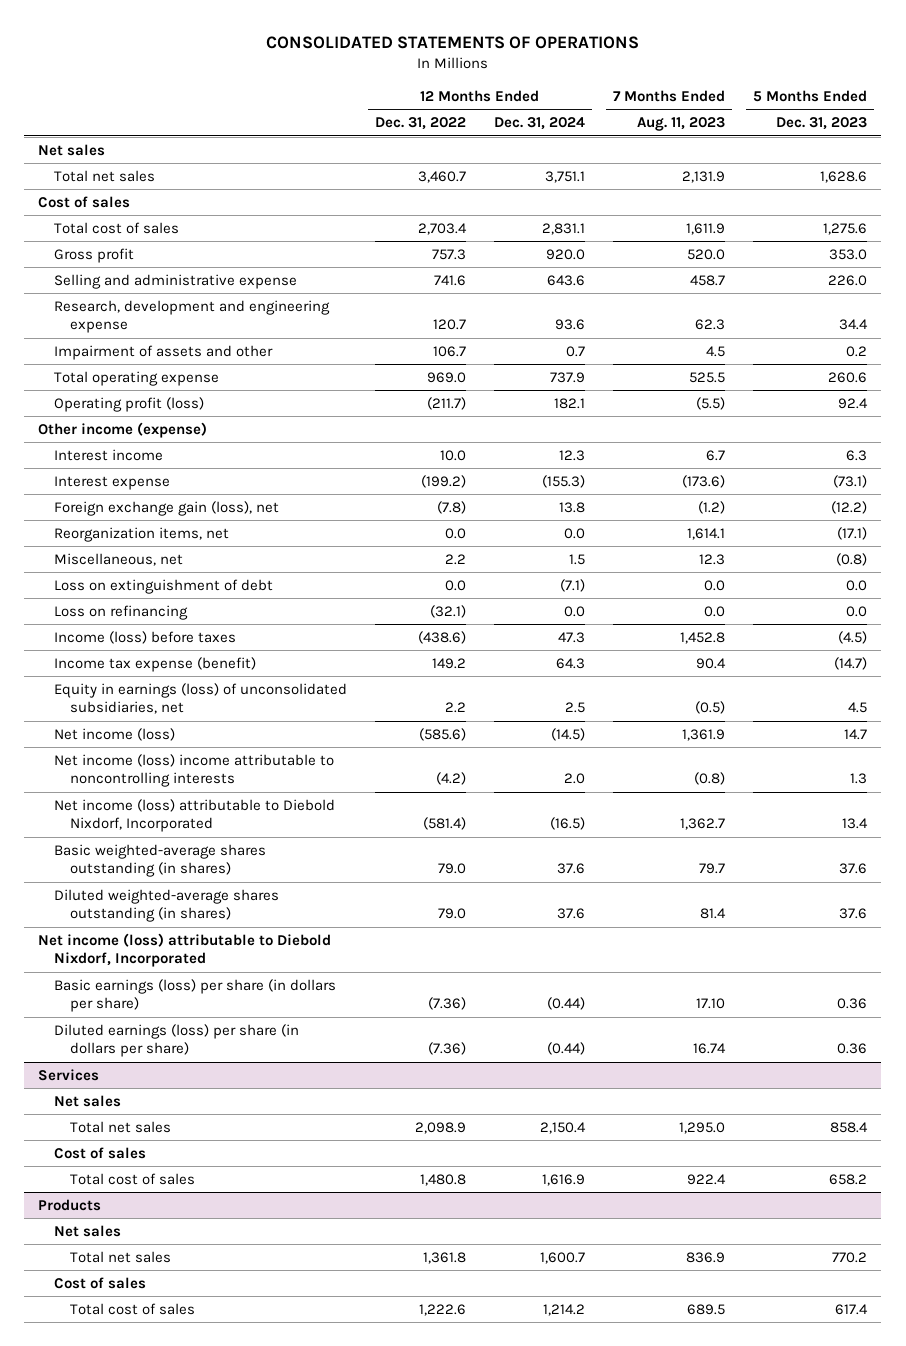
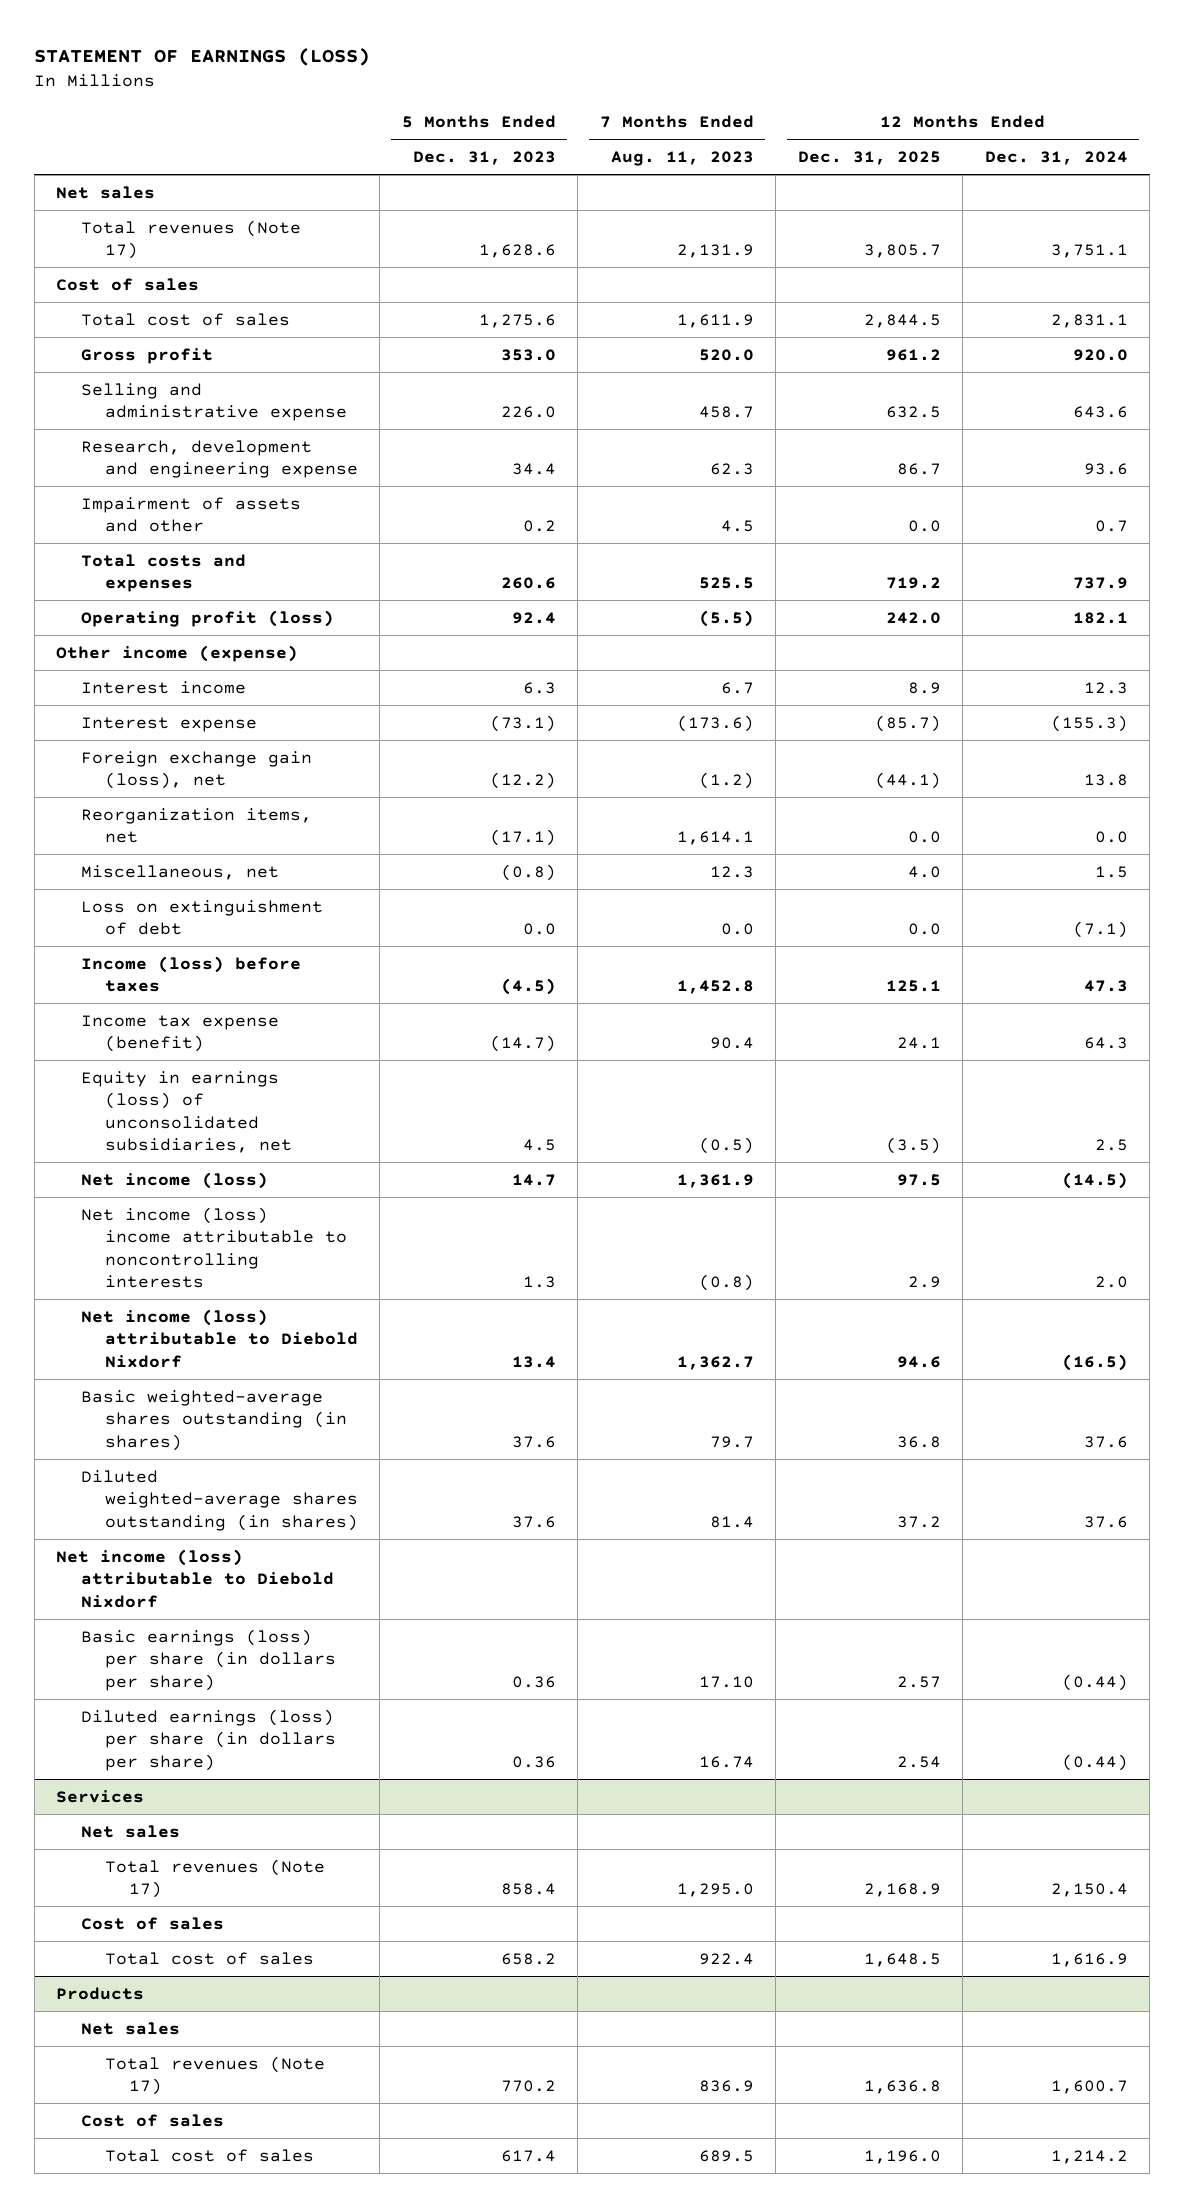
- CONSOLIDATED STATEMENTS OF OPERATIONS
+ STATEMENT OF EARNINGS (LOSS)
- | 12 Months Ended Dec. 31, 2022 | 12 Months Ended Dec. 31, 2024 | 7 Months Ended Aug. 11, 2023 | 5 Months Ended Dec. 31, 2023
+ | 5 Months Ended Dec. 31, 2023 | 7 Months Ended Aug. 11, 2023 | 12 Months Ended Dec. 31, 2025 | 12 Months Ended Dec. 31, 2024
- Total net sales | 3,460.7 | 3,751.1 | 2,131.9 | 1,628.6
+ Total revenues (Note 17) | 1,628.6 | 2,131.9 | 3,805.7 | 3,751.1
- Total operating expense | 969.0 | 737.9 | 525.5 | 260.6
+ Total costs and expenses | 260.6 | 525.5 | 719.2 | 737.9
- Loss on refinancing | (32.1) | 0.0 | 0.0 | 0.0
- Net income (loss) attributable to Diebold Nixdorf, Incorporated | (581.4) | (16.5) | 1,362.7 | 13.4
+ Net income (loss) attributable to Diebold Nixdorf | 13.4 | 1,362.7 | 94.6 | (16.5)
- Net income (loss) attributable to Diebold Nixdorf, Incorporated
+ Net income (loss) attributable to Diebold Nixdorf
@ Services
- Total net sales | 2,098.9 | 2,150.4 | 1,295.0 | 858.4
+ Total revenues (Note 17) | 858.4 | 1,295.0 | 2,168.9 | 2,150.4
@ Products
- Total net sales | 1,361.8 | 1,600.7 | 836.9 | 770.2
+ Total revenues (Note 17) | 770.2 | 836.9 | 1,636.8 | 1,600.7

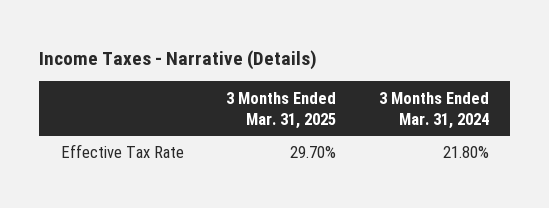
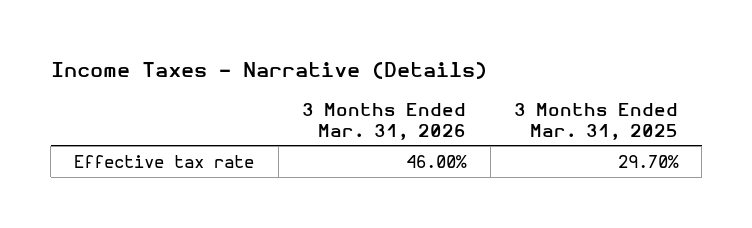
- | 3 Months Ended Mar. 31, 2025 | 3 Months Ended Mar. 31, 2024
+ | 3 Months Ended Mar. 31, 2026 | 3 Months Ended Mar. 31, 2025
- Effective Tax Rate | 29.70% | 21.80%
+ Effective tax rate | 46.00% | 29.70%

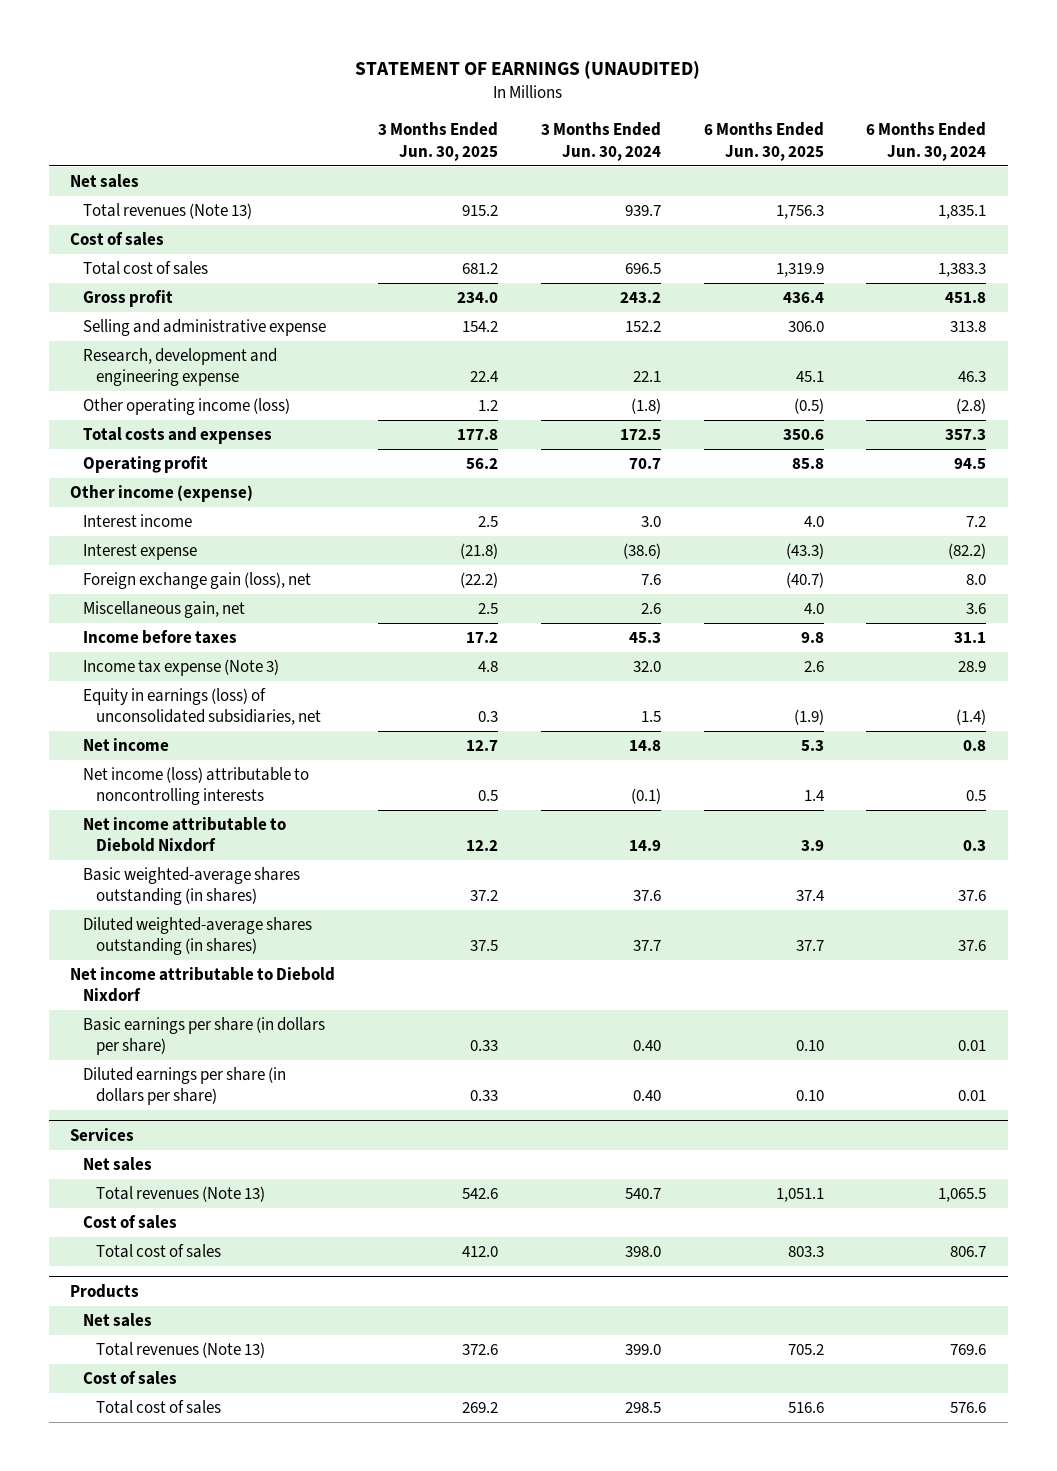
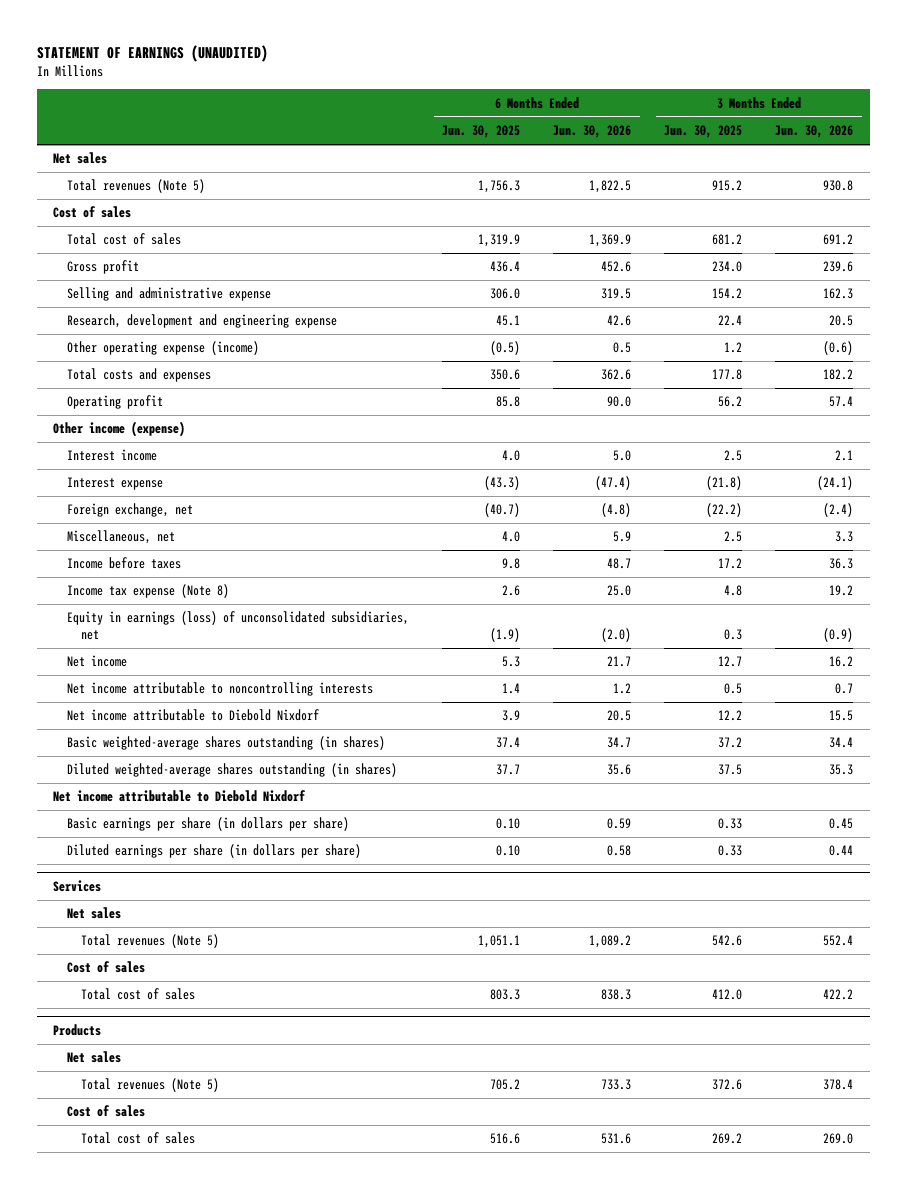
- | 3 Months Ended Jun. 30, 2025 | 3 Months Ended Jun. 30, 2024 | 6 Months Ended Jun. 30, 2025 | 6 Months Ended Jun. 30, 2024
+ | 6 Months Ended Jun. 30, 2025 | 6 Months Ended Jun. 30, 2026 | 3 Months Ended Jun. 30, 2025 | 3 Months Ended Jun. 30, 2026
- Total revenues (Note 13) | 915.2 | 939.7 | 1,756.3 | 1,835.1
+ Total revenues (Note 5) | 1,756.3 | 1,822.5 | 915.2 | 930.8
- Other operating income (loss) | 1.2 | (1.8) | (0.5) | (2.8)
+ Other operating expense (income) | (0.5) | 0.5 | 1.2 | (0.6)
- Foreign exchange gain (loss), net | (22.2) | 7.6 | (40.7) | 8.0
- Miscellaneous gain, net | 2.5 | 2.6 | 4.0 | 3.6
+ Foreign exchange, net | (40.7) | (4.8) | (22.2) | (2.4)
+ Miscellaneous, net | 4.0 | 5.9 | 2.5 | 3.3
- Income tax expense (Note 3) | 4.8 | 32.0 | 2.6 | 28.9
+ Income tax expense (Note 8) | 2.6 | 25.0 | 4.8 | 19.2
- Net income (loss) attributable to noncontrolling interests | 0.5 | (0.1) | 1.4 | 0.5
+ Net income attributable to noncontrolling interests | 1.4 | 1.2 | 0.5 | 0.7
@ Services
- Total revenues (Note 13) | 542.6 | 540.7 | 1,051.1 | 1,065.5
+ Total revenues (Note 5) | 1,051.1 | 1,089.2 | 542.6 | 552.4
@ Products
- Total revenues (Note 13) | 372.6 | 399.0 | 705.2 | 769.6
+ Total revenues (Note 5) | 705.2 | 733.3 | 372.6 | 378.4

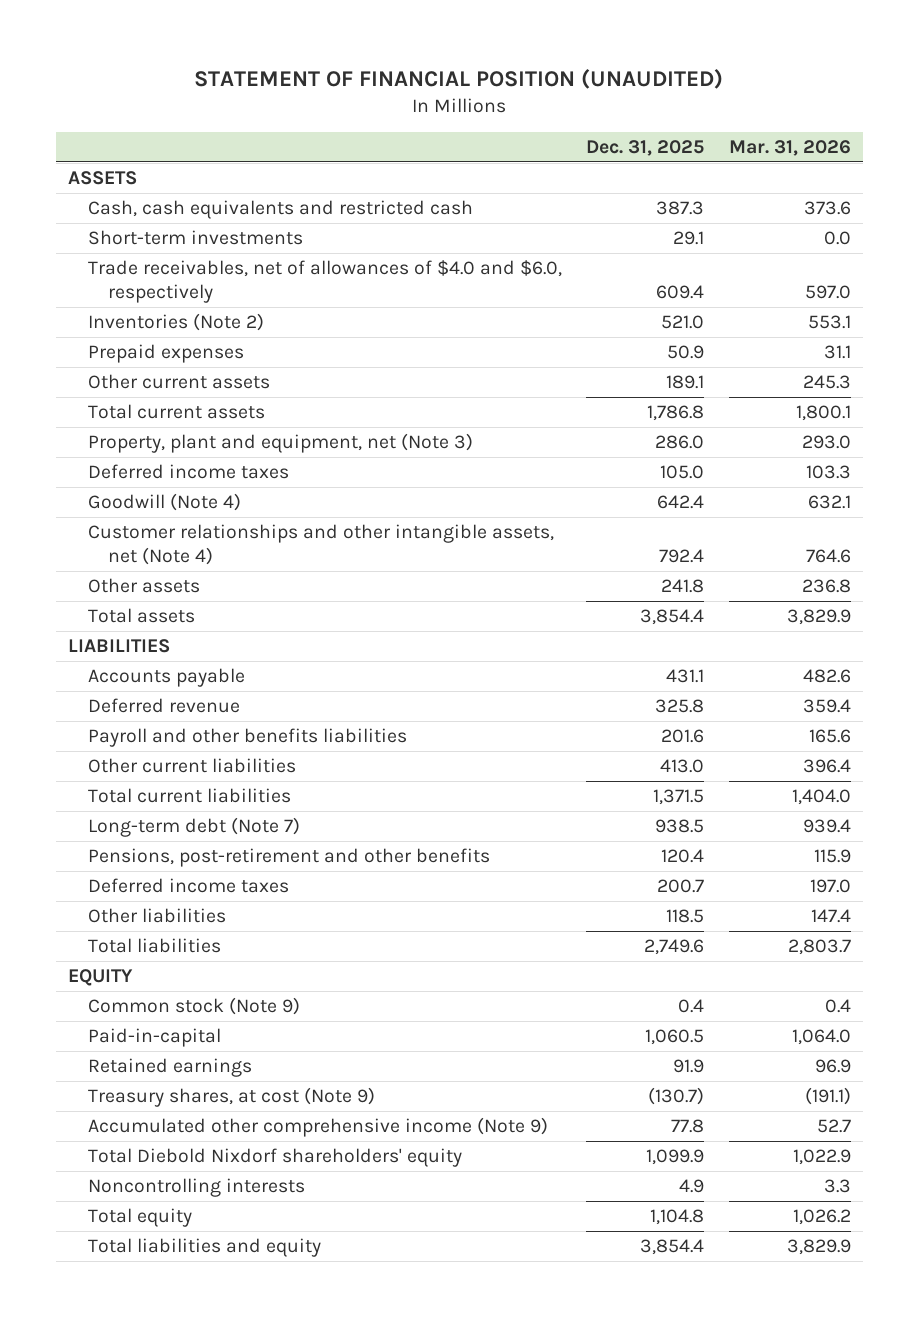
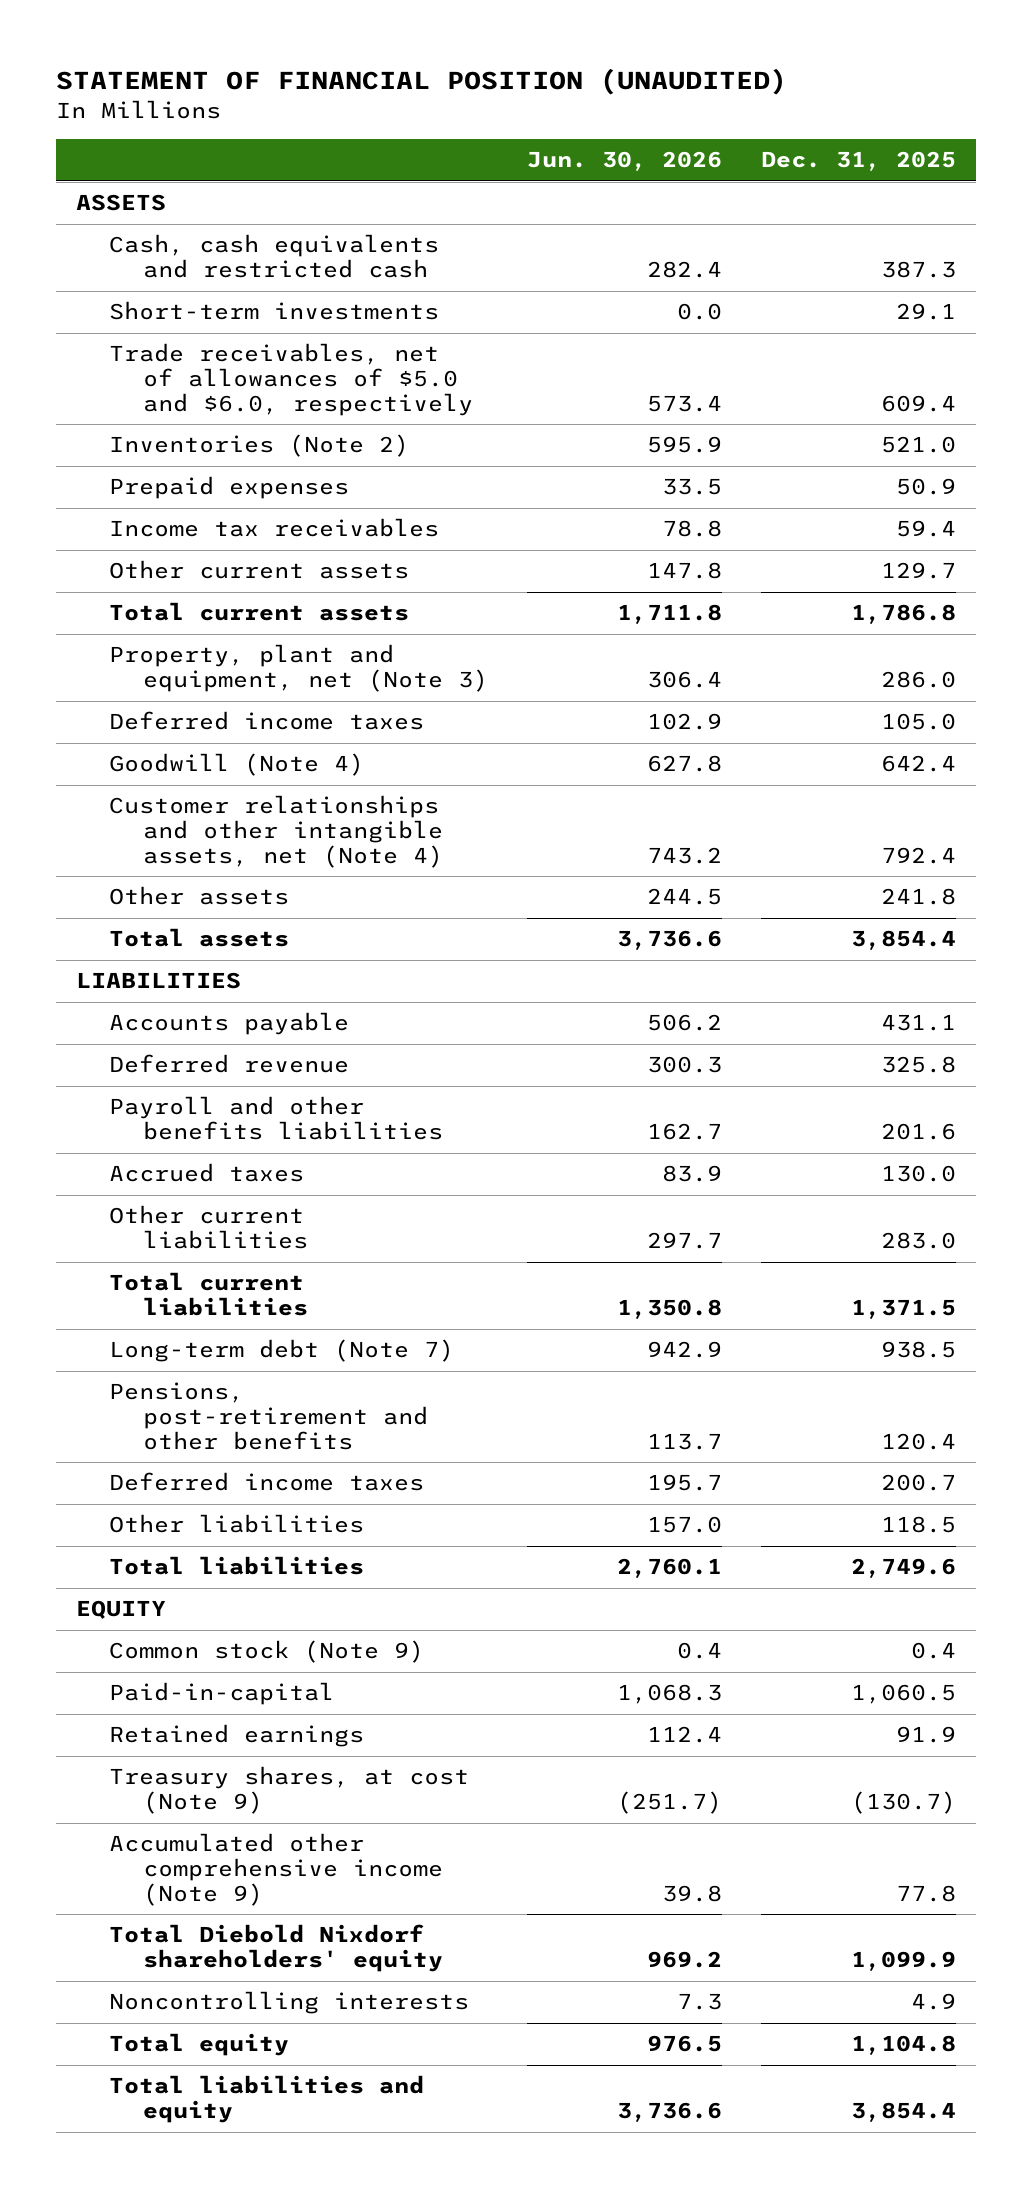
- | Dec. 31, 2025 | Mar. 31, 2026
+ | Jun. 30, 2026 | Dec. 31, 2025
- Trade receivables, net of allowances of $4.0 and $6.0, respectively | 609.4 | 597.0
+ Trade receivables, net of allowances of $5.0 and $6.0, respectively | 573.4 | 609.4
- Other current assets | 189.1 | 245.3
+ Income tax receivables | 78.8 | 59.4
+ Other current assets | 147.8 | 129.7
- Other current liabilities | 413.0 | 396.4
+ Accrued taxes | 83.9 | 130.0
+ Other current liabilities | 297.7 | 283.0

